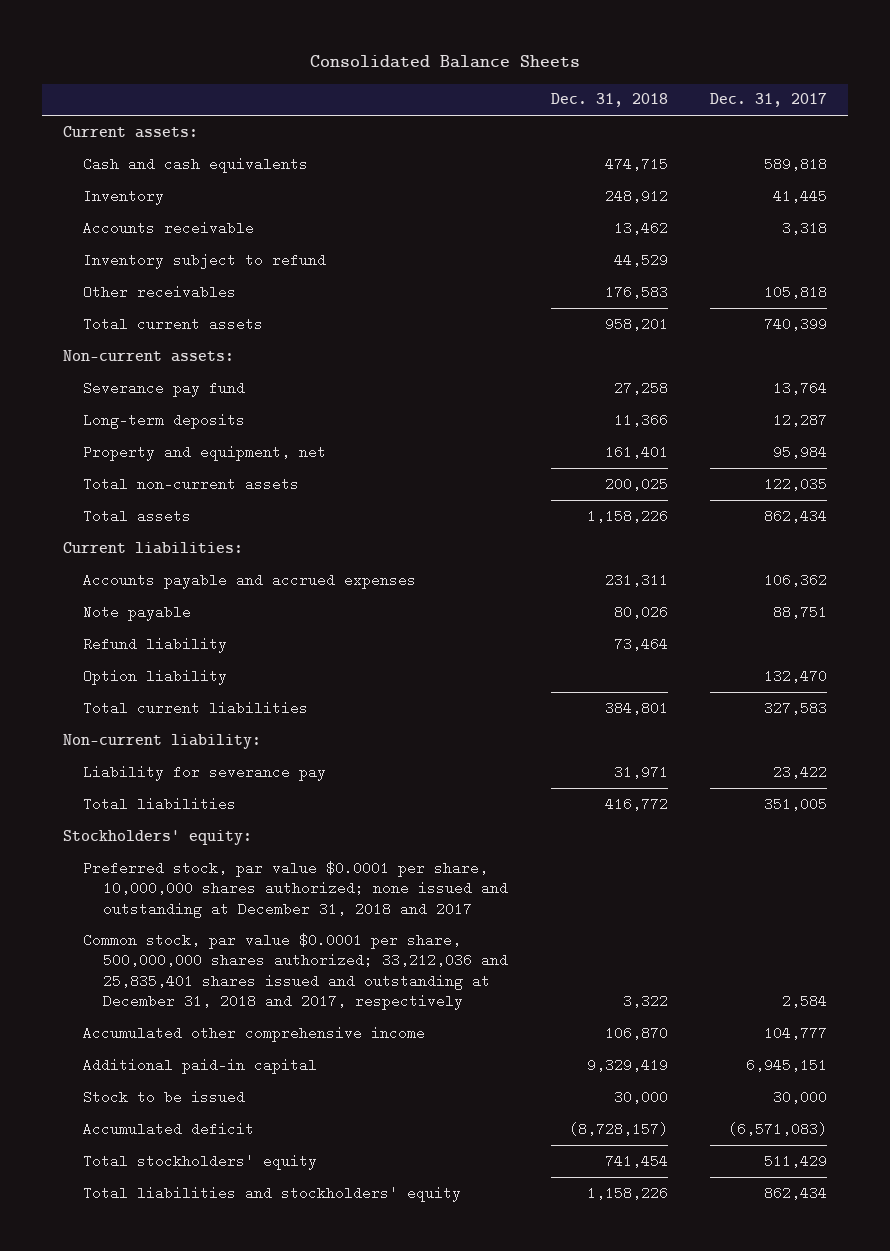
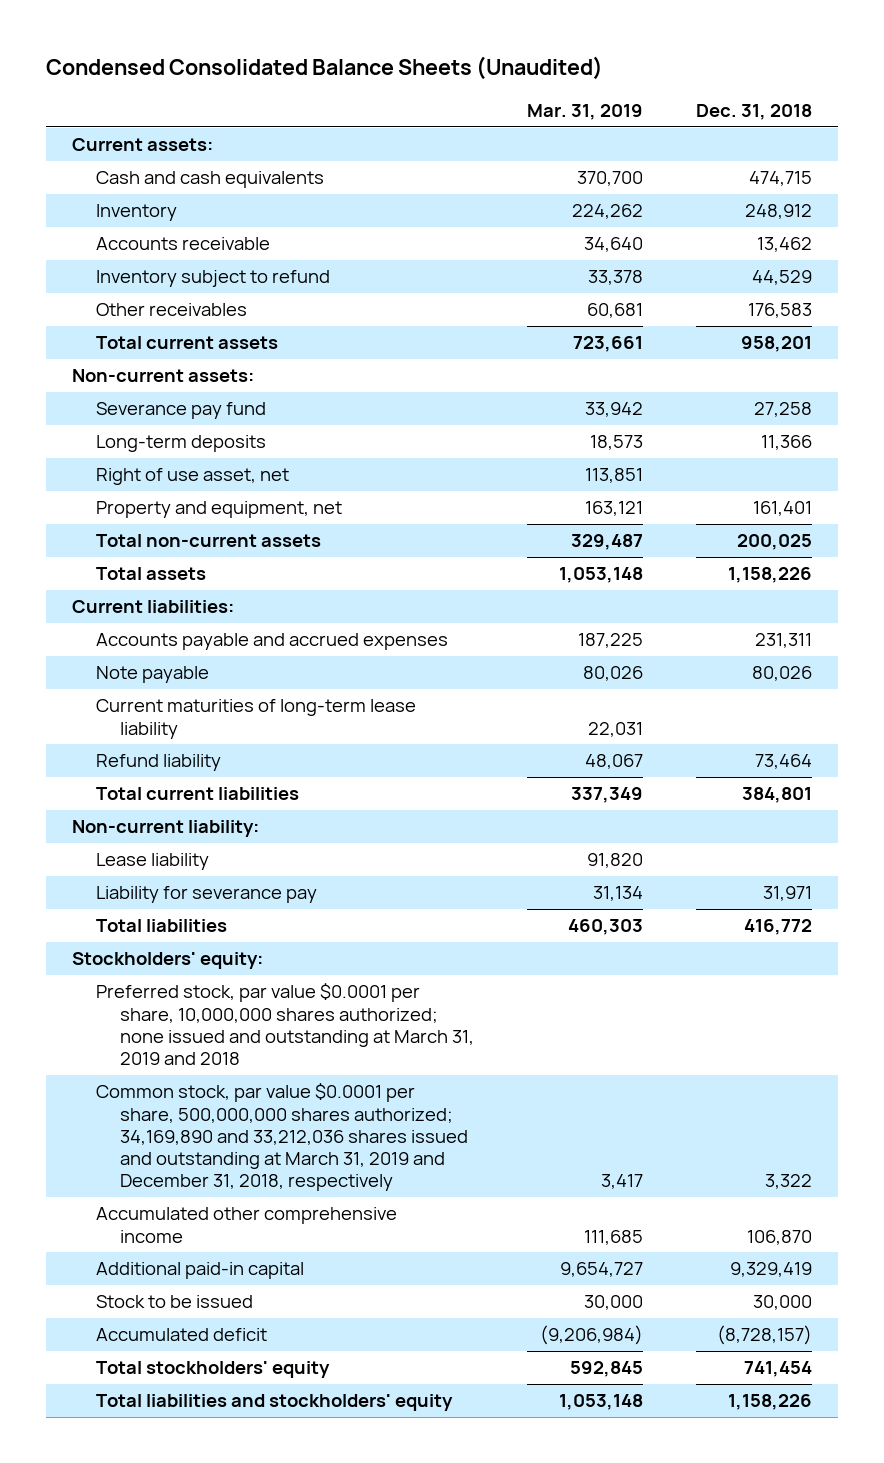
- Consolidated Balance Sheets
+ Condensed Consolidated Balance Sheets (Unaudited)
- | Dec. 31, 2018 | Dec. 31, 2017
+ | Mar. 31, 2019 | Dec. 31, 2018
+ Right of use asset, net | 113,851 |
+ Current maturities of long-term lease liability | 22,031 |
- Option liability | | 132,470
+ Lease liability | 91,820 |
- Preferred stock, par value $0.0001 per share, 10,000,000 shares authorized; none issued and outstanding at December 31, 2018 and 2017
- Common stock, par value $0.0001 per share, 500,000,000 shares authorized; 33,212,036 and 25,835,401 shares issued and outstanding at December 31, 2018 and 2017, respectively | 3,322 | 2,584
+ Preferred stock, par value $0.0001 per share, 10,000,000 shares authorized; none issued and outstanding at March 31, 2019 and 2018
+ Common stock, par value $0.0001 per share, 500,000,000 shares authorized; 34,169,890 and 33,212,036 shares issued and outstanding at March 31, 2019 and December 31, 2018, respectively | 3,417 | 3,322

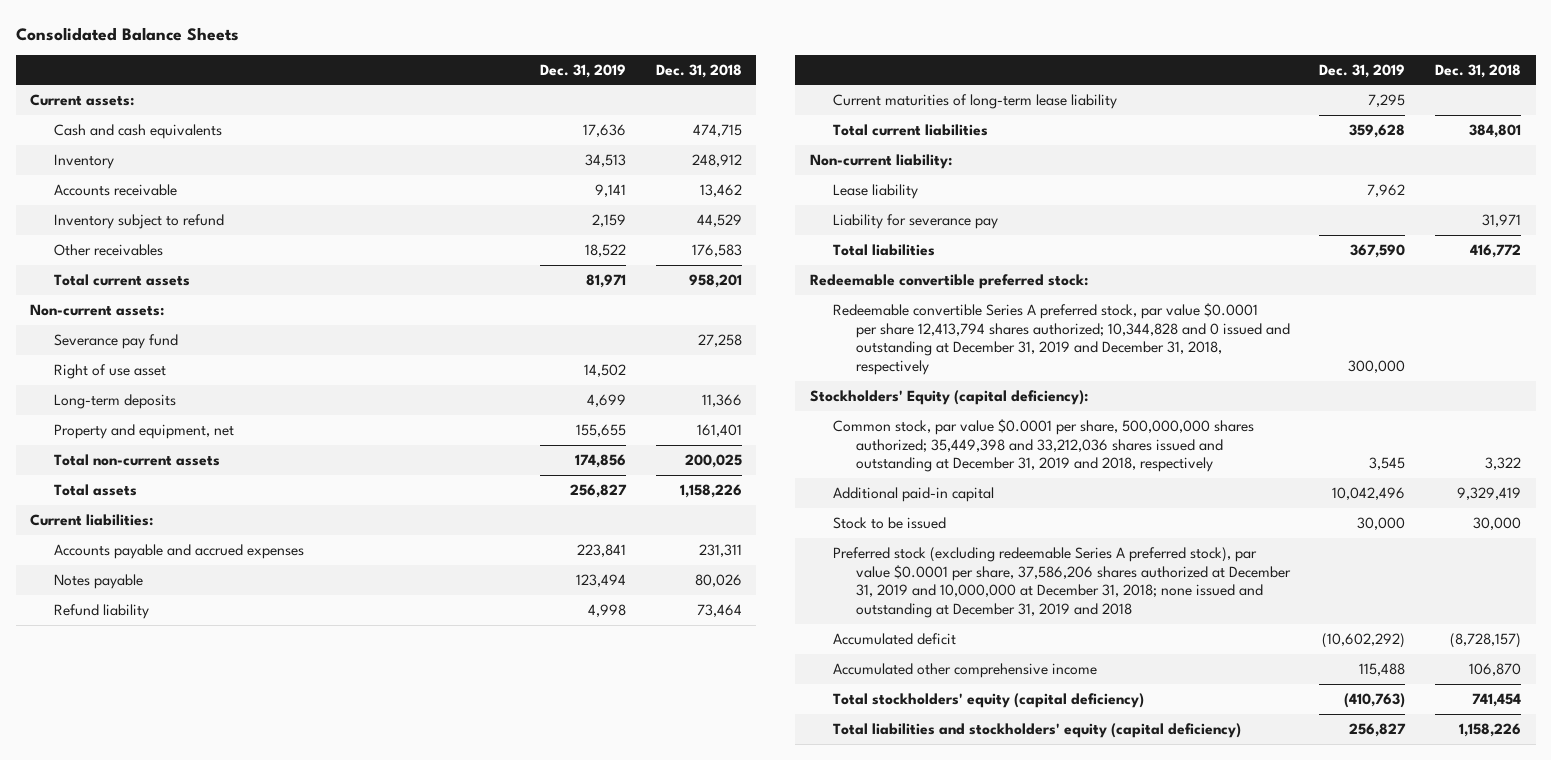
- Condensed Consolidated Balance Sheets (Unaudited)
+ Consolidated Balance Sheets
- | Mar. 31, 2019 | Dec. 31, 2018
+ | Dec. 31, 2019 | Dec. 31, 2018
+ Right of use asset | 14,502 |
- Right of use asset, net | 113,851 |
- Note payable | 80,026 | 80,026
+ Notes payable | 123,494 | 80,026
moved down: Current maturities of long-term lease liability | 7,295 |
- Stockholders' equity:
- Preferred stock, par value $0.0001 per share, 10,000,000 shares authorized; none issued and outstanding at March 31, 2019 and 2018
- Common stock, par value $0.0001 per share, 500,000,000 shares authorized; 34,169,890 and 33,212,036 shares issued and outstanding at March 31, 2019 and December 31, 2018, respectively | 3,417 | 3,322
+ Redeemable convertible preferred stock:
+ Redeemable convertible Series A preferred stock, par value $0.0001 per share 12,413,794 shares authorized; 10,344,828 and 0 issued and outstanding at December 31, 2019 and December 31, 2018, respectively | 300,000 |
+ Stockholders' Equity (capital deficiency):
+ Common stock, par value $0.0001 per share, 500,000,000 shares authorized; 35,449,398 and 33,212,036 shares issued and outstanding at December 31, 2019 and 2018, respectively | 3,545 | 3,322
+ Preferred stock (excluding redeemable Series A preferred stock), par value $0.0001 per share, 37,586,206 shares authorized at December 31, 2019 and 10,000,000 at December 31, 2018; none issued and outstanding at December 31, 2019 and 2018
- Total stockholders' equity | 592,845 | 741,454
- Total liabilities and stockholders' equity | 1,053,148 | 1,158,226
moved down: Accumulated other comprehensive income | 115,488 | 106,870
+ Total stockholders' equity (capital deficiency) | (410,763) | 741,454
+ Total liabilities and stockholders' equity (capital deficiency) | 256,827 | 1,158,226

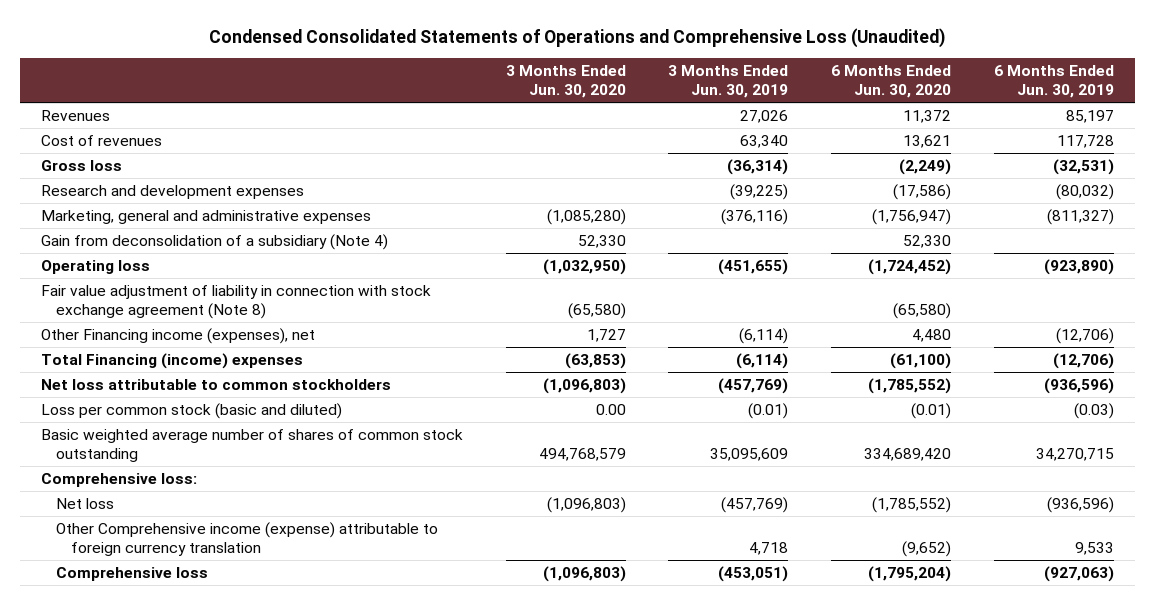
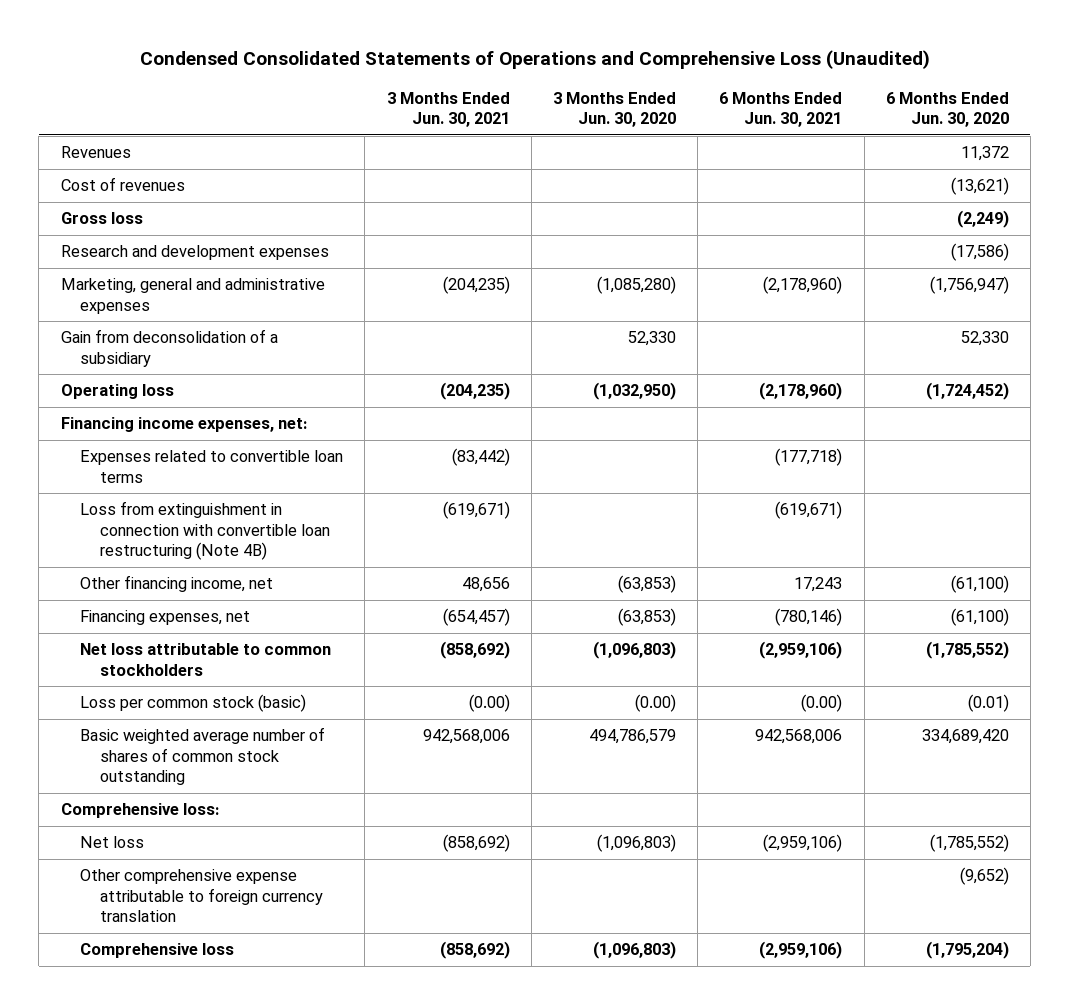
- | 3 Months Ended Jun. 30, 2020 | 3 Months Ended Jun. 30, 2019 | 6 Months Ended Jun. 30, 2020 | 6 Months Ended Jun. 30, 2019
+ | 3 Months Ended Jun. 30, 2021 | 3 Months Ended Jun. 30, 2020 | 6 Months Ended Jun. 30, 2021 | 6 Months Ended Jun. 30, 2020
- Cost of revenues | | 63,340 | 13,621 | 117,728
+ Cost of revenues | | | | (13,621)
- Gain from deconsolidation of a subsidiary (Note 4) | 52,330 | | 52,330 |
+ Gain from deconsolidation of a subsidiary | | 52,330 | | 52,330
- Fair value adjustment of liability in connection with stock exchange agreement (Note 8) | (65,580) | | (65,580) |
- Other Financing income (expenses), net | 1,727 | (6,114) | 4,480 | (12,706)
- Total Financing (income) expenses | (63,853) | (6,114) | (61,100) | (12,706)
+ Financing income expenses, net:
+ Expenses related to convertible loan terms | (83,442) | | (177,718) |
+ Loss from extinguishment in connection with convertible loan restructuring (Note 4B) | (619,671) | | (619,671) |
+ Other financing income, net | 48,656 | (63,853) | 17,243 | (61,100)
+ Financing expenses, net | (654,457) | (63,853) | (780,146) | (61,100)
- Loss per common stock (basic and diluted) | 0.00 | (0.01) | (0.01) | (0.03)
- Basic weighted average number of shares of common stock outstanding | 494,768,579 | 35,095,609 | 334,689,420 | 34,270,715
+ Loss per common stock (basic) | (0.00) | (0.00) | (0.00) | (0.01)
+ Basic weighted average number of shares of common stock outstanding | 942,568,006 | 494,786,579 | 942,568,006 | 334,689,420
- Other Comprehensive income (expense) attributable to foreign currency translation | | 4,718 | (9,652) | 9,533
+ Other comprehensive expense attributable to foreign currency translation | | | | (9,652)

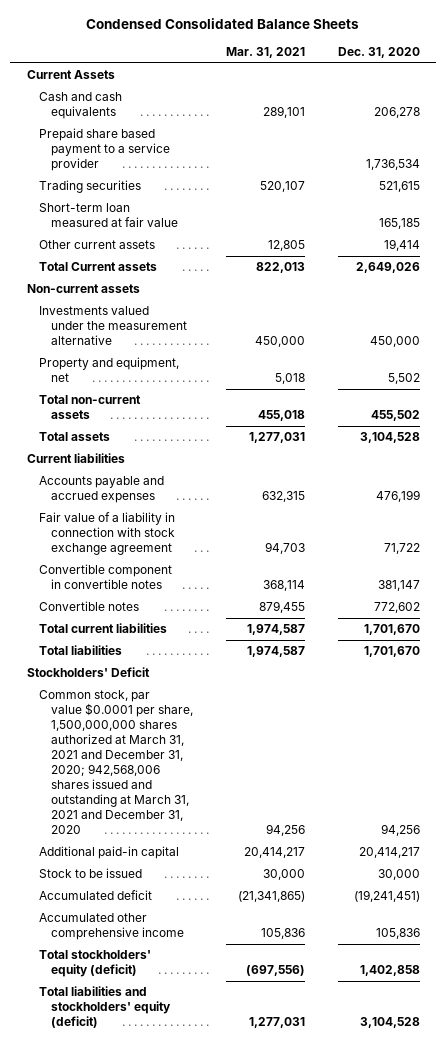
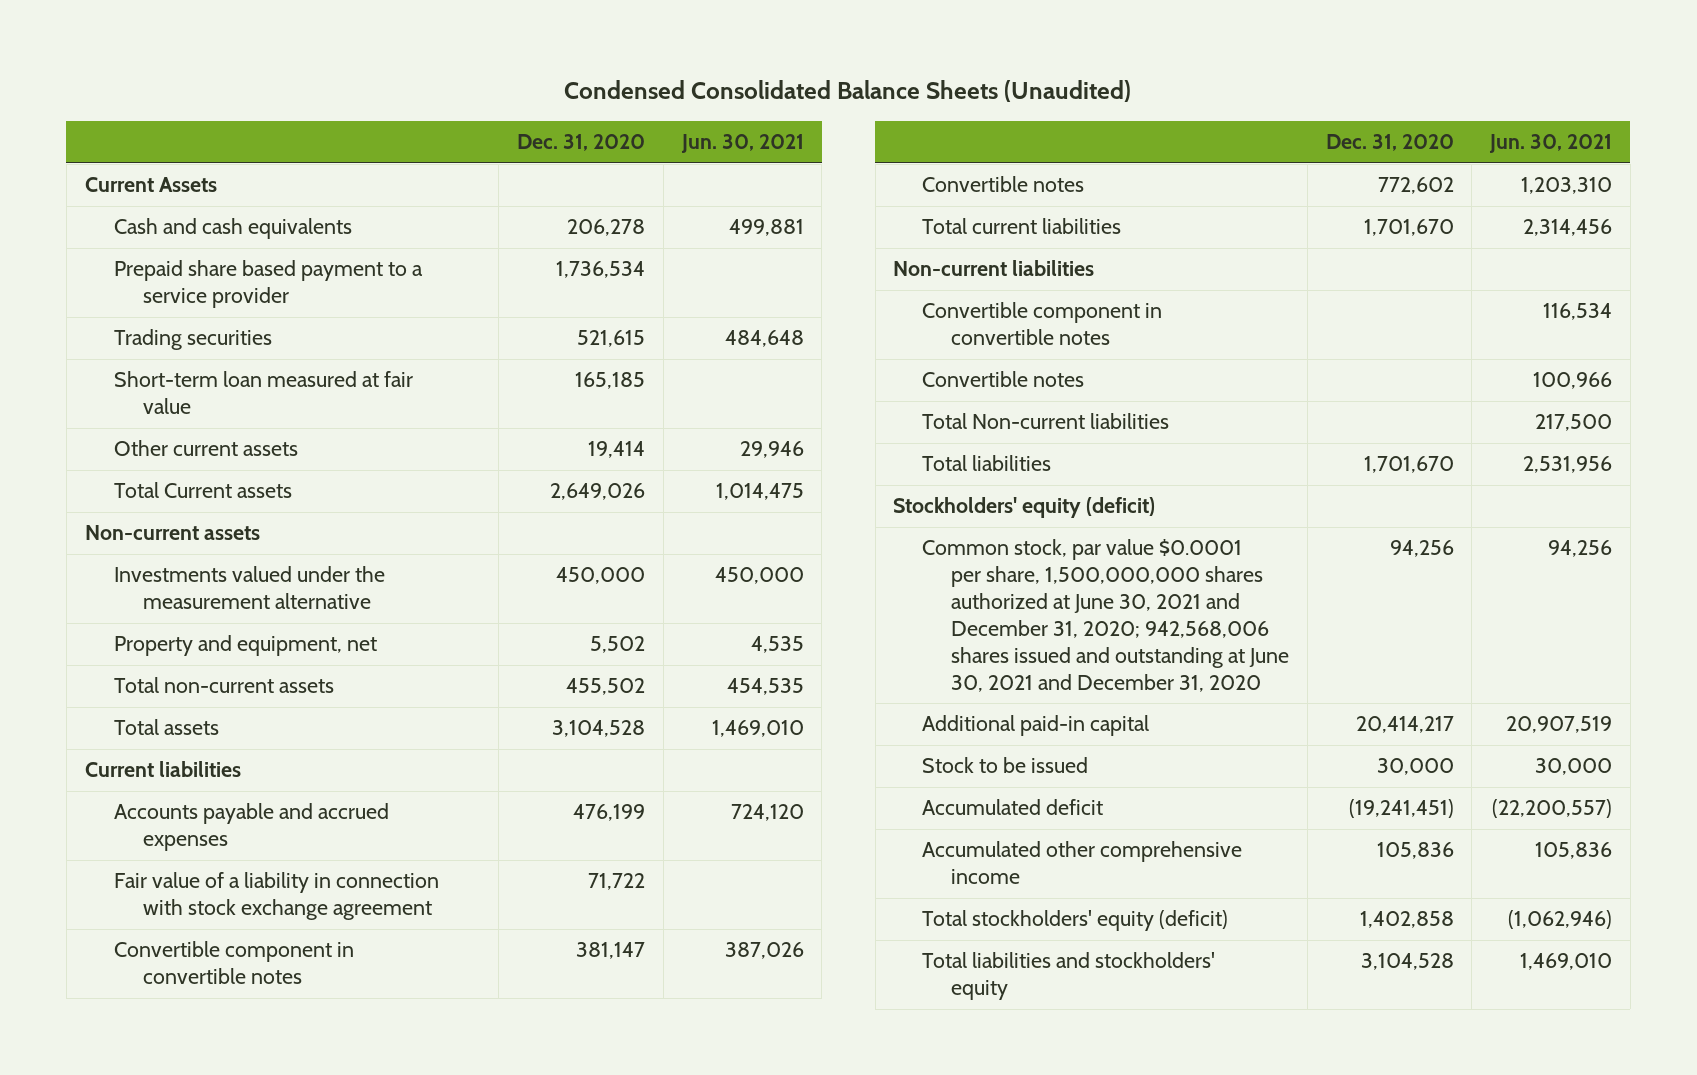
- Condensed Consolidated Balance Sheets
+ Condensed Consolidated Balance Sheets (Unaudited)
- | Mar. 31, 2021 | Dec. 31, 2020
+ | Dec. 31, 2020 | Jun. 30, 2021
+ Non-current liabilities
+ Convertible component in convertible notes | | 116,534
+ Convertible notes | | 100,966
+ Total Non-current liabilities | | 217,500
- Stockholders' Deficit
- Common stock, par value $0.0001 per share, 1,500,000,000 shares authorized at March 31, 2021 and December 31, 2020; 942,568,006 shares issued and outstanding at March 31, 2021 and December 31, 2020 | 94,256 | 94,256
+ Stockholders' equity (deficit)
+ Common stock, par value $0.0001 per share, 1,500,000,000 shares authorized at June 30, 2021 and December 31, 2020; 942,568,006 shares issued and outstanding at June 30, 2021 and December 31, 2020 | 94,256 | 94,256
- Total liabilities and stockholders' equity (deficit) | 1,277,031 | 3,104,528
+ Total liabilities and stockholders' equity | 3,104,528 | 1,469,010

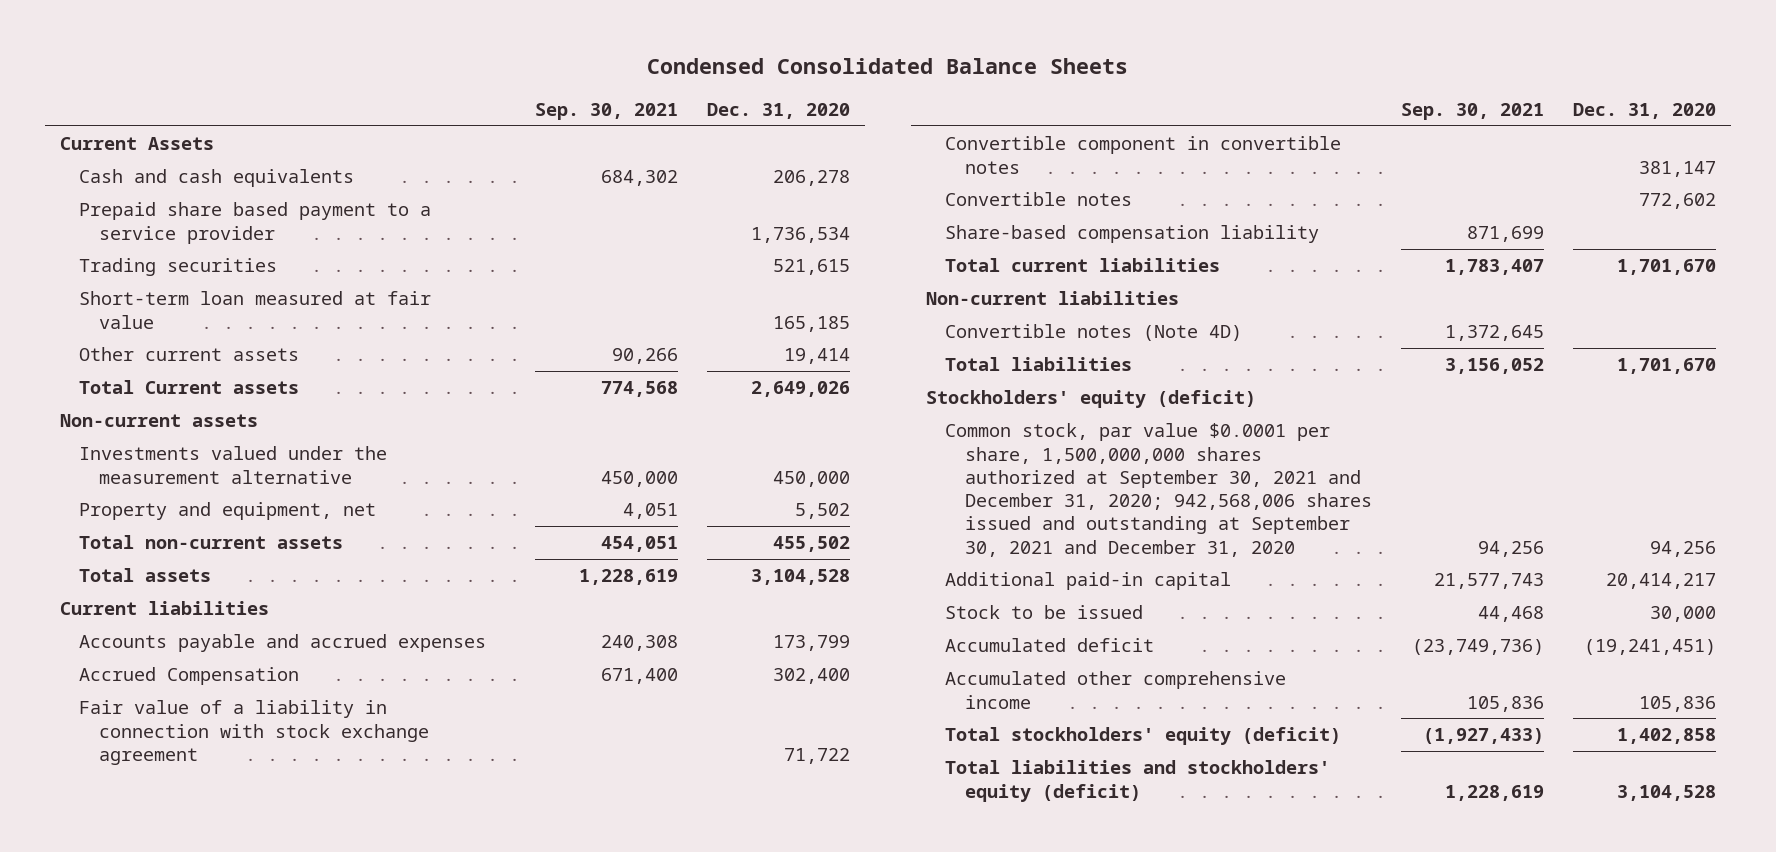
- Condensed Consolidated Balance Sheets (Unaudited)
+ Condensed Consolidated Balance Sheets
- | Dec. 31, 2020 | Jun. 30, 2021
+ | Sep. 30, 2021 | Dec. 31, 2020
- Accounts payable and accrued expenses | 476,199 | 724,120
+ Accounts payable and accrued expenses | 240,308 | 173,799
+ Accrued Compensation | 671,400 | 302,400
+ Share-based compensation liability | 871,699 |
- Convertible component in convertible notes | | 116,534
- Convertible notes | | 100,966
- Total Non-current liabilities | | 217,500
+ Convertible notes (Note 4D) | 1,372,645 |
- Common stock, par value $0.0001 per share, 1,500,000,000 shares authorized at June 30, 2021 and December 31, 2020; 942,568,006 shares issued and outstanding at June 30, 2021 and December 31, 2020 | 94,256 | 94,256
+ Common stock, par value $0.0001 per share, 1,500,000,000 shares authorized at September 30, 2021 and December 31, 2020; 942,568,006 shares issued and outstanding at September 30, 2021 and December 31, 2020 | 94,256 | 94,256
- Total liabilities and stockholders' equity | 3,104,528 | 1,469,010
+ Total liabilities and stockholders' equity (deficit) | 1,228,619 | 3,104,528

